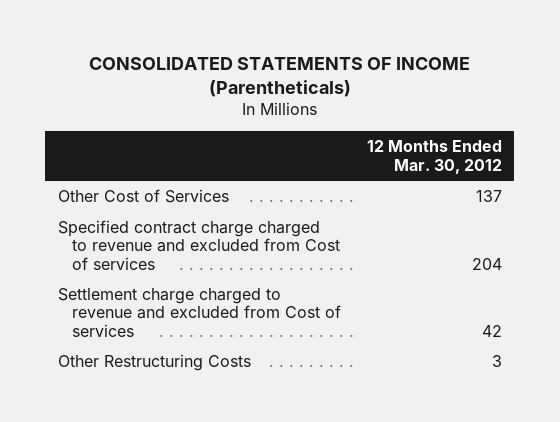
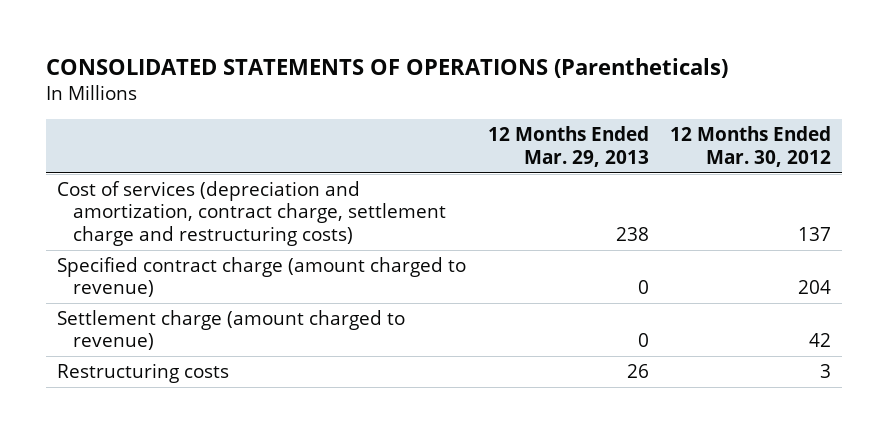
- CONSOLIDATED STATEMENTS OF INCOME (Parentheticals)
+ CONSOLIDATED STATEMENTS OF OPERATIONS (Parentheticals)
- | 12 Months Ended Mar. 30, 2012
+ | 12 Months Ended Mar. 29, 2013 | 12 Months Ended Mar. 30, 2012
- Other Cost of Services | 137
- Specified contract charge charged to revenue and excluded from Cost of services | 204
- Settlement charge charged to revenue and excluded from Cost of services | 42
- Other Restructuring Costs | 3
+ Cost of services (depreciation and amortization, contract charge, settlement charge and restructuring costs) | 238 | 137
+ Specified contract charge (amount charged to revenue) | 0 | 204
+ Settlement charge (amount charged to revenue) | 0 | 42
+ Restructuring costs | 26 | 3

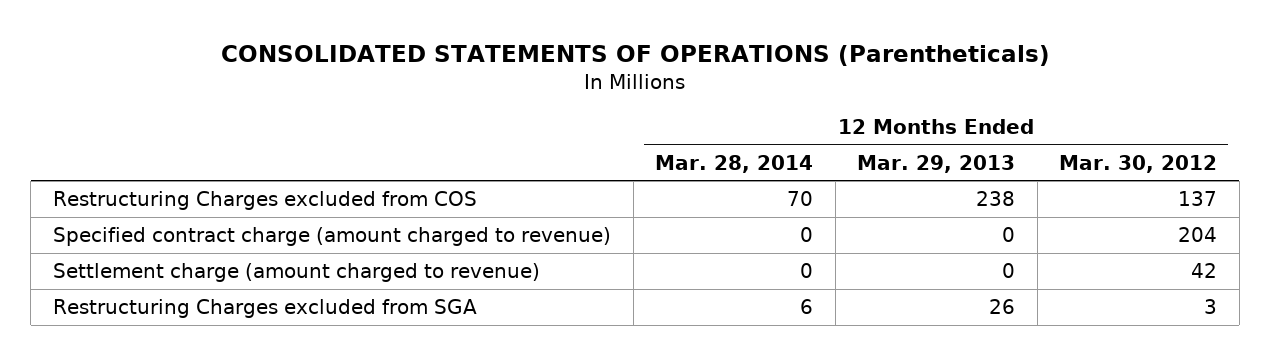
- | 12 Months Ended Mar. 29, 2013 | 12 Months Ended Mar. 30, 2012
+ | 12 Months Ended Mar. 28, 2014 | 12 Months Ended Mar. 29, 2013 | 12 Months Ended Mar. 30, 2012
- Cost of services (depreciation and amortization, contract charge, settlement charge and restructuring costs) | 238 | 137
+ Restructuring Charges excluded from COS | 70 | 238 | 137
- Restructuring costs | 26 | 3
+ Restructuring Charges excluded from SGA | 6 | 26 | 3

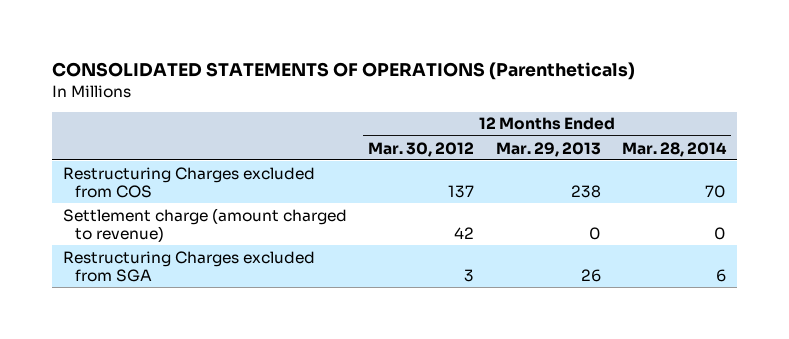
- | 12 Months Ended Mar. 28, 2014 | 12 Months Ended Mar. 29, 2013 | 12 Months Ended Mar. 30, 2012
+ | 12 Months Ended Mar. 30, 2012 | 12 Months Ended Mar. 29, 2013 | 12 Months Ended Mar. 28, 2014
- Specified contract charge (amount charged to revenue) | 0 | 0 | 204

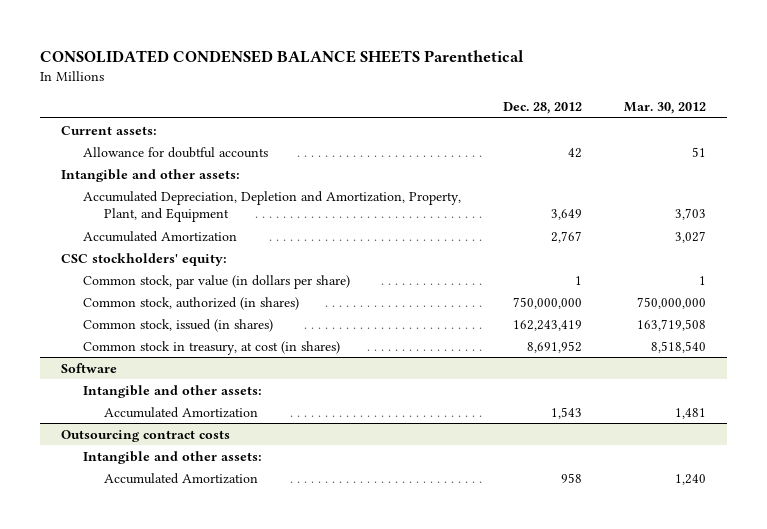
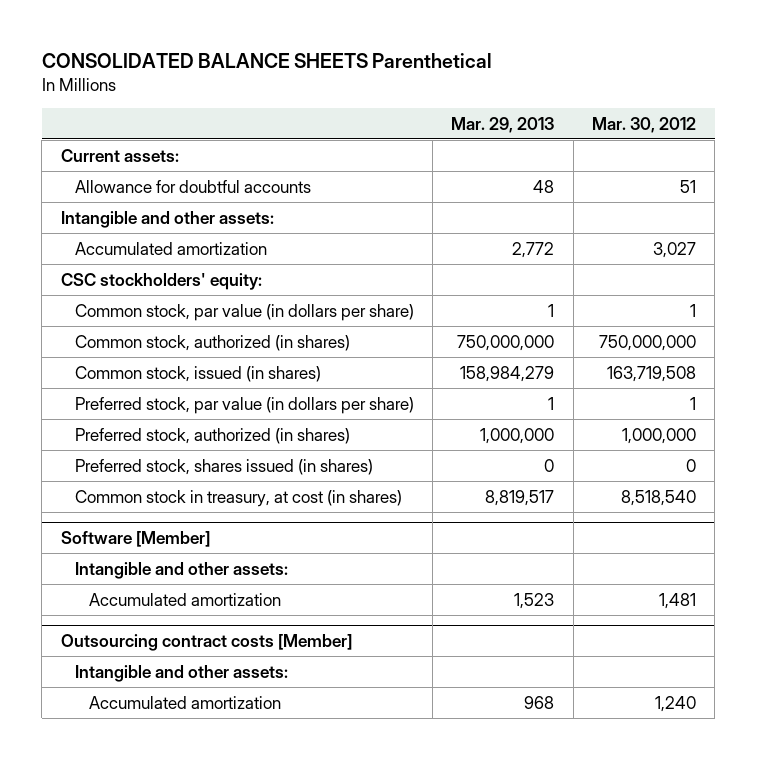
- CONSOLIDATED CONDENSED BALANCE SHEETS Parenthetical
+ CONSOLIDATED BALANCE SHEETS Parenthetical
- | Dec. 28, 2012 | Mar. 30, 2012
+ | Mar. 29, 2013 | Mar. 30, 2012
- Accumulated Depreciation, Depletion and Amortization, Property, Plant, and Equipment | 3,649 | 3,703
- Accumulated Amortization | 2,767 | 3,027
+ Accumulated amortization | 2,772 | 3,027
+ Preferred stock, par value (in dollars per share) | 1 | 1
+ Preferred stock, authorized (in shares) | 1,000,000 | 1,000,000
+ Preferred stock, shares issued (in shares) | 0 | 0
- Software
+ Software [Member]
- Accumulated Amortization | 1,543 | 1,481
- Outsourcing contract costs
+ Accumulated amortization | 1,523 | 1,481
+ Outsourcing contract costs [Member]
- Accumulated Amortization | 958 | 1,240
+ Accumulated amortization | 968 | 1,240

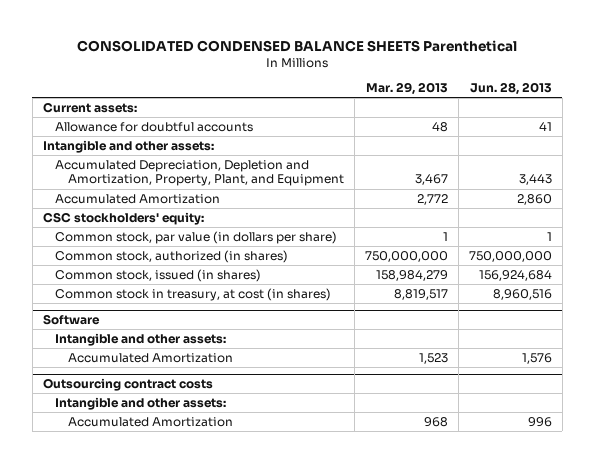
- CONSOLIDATED BALANCE SHEETS Parenthetical
+ CONSOLIDATED CONDENSED BALANCE SHEETS Parenthetical
- | Mar. 29, 2013 | Mar. 30, 2012
+ | Mar. 29, 2013 | Jun. 28, 2013
- Accumulated amortization | 2,772 | 3,027
+ Accumulated Depreciation, Depletion and Amortization, Property, Plant, and Equipment | 3,467 | 3,443
+ Accumulated Amortization | 2,772 | 2,860
- Preferred stock, par value (in dollars per share) | 1 | 1
- Preferred stock, authorized (in shares) | 1,000,000 | 1,000,000
- Preferred stock, shares issued (in shares) | 0 | 0
- Software [Member]
+ Software
- Accumulated amortization | 1,523 | 1,481
- Outsourcing contract costs [Member]
+ Accumulated Amortization | 1,523 | 1,576
+ Outsourcing contract costs
- Accumulated amortization | 968 | 1,240
+ Accumulated Amortization | 968 | 996

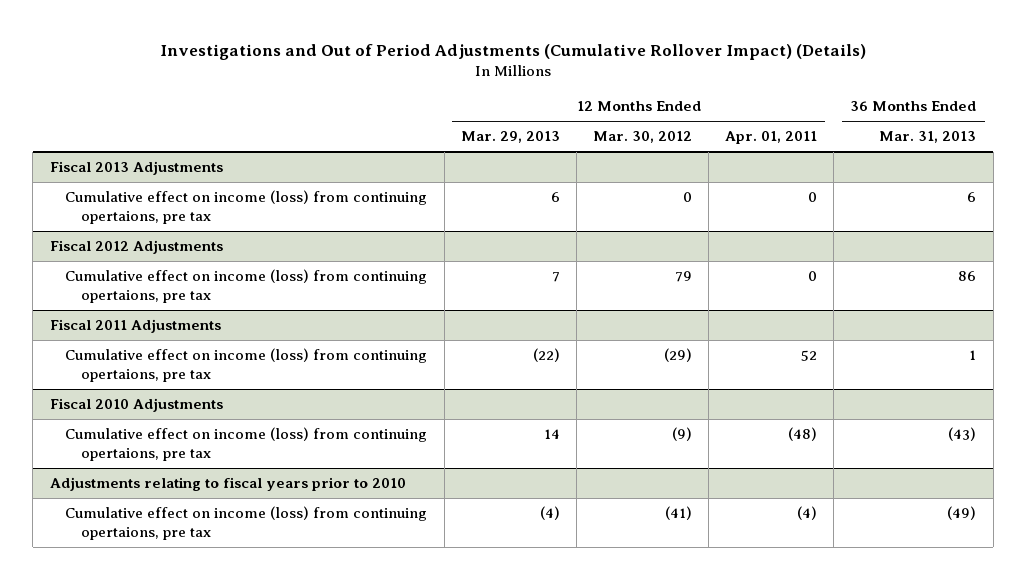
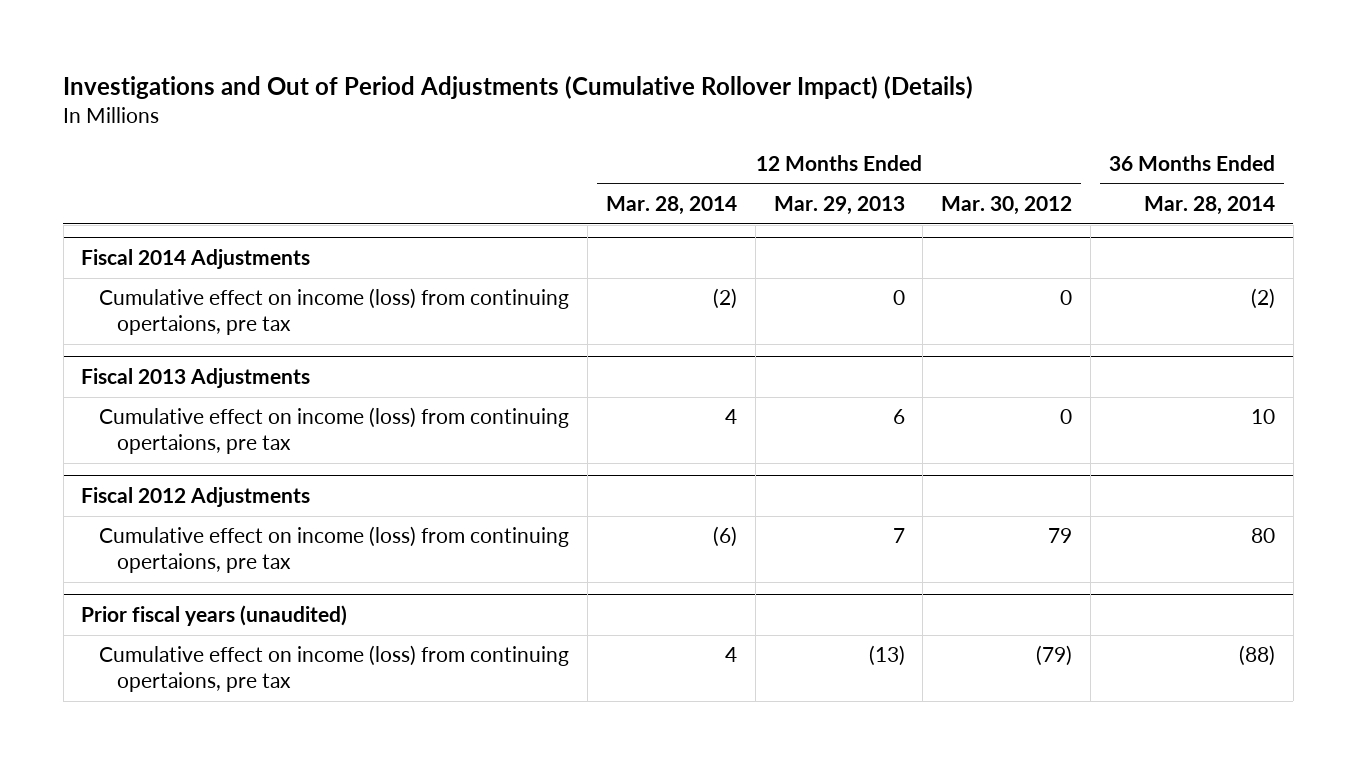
- | 12 Months Ended Mar. 29, 2013 | 12 Months Ended Mar. 30, 2012 | 12 Months Ended Apr. 01, 2011 | 36 Months Ended Mar. 31, 2013
+ | 12 Months Ended Mar. 28, 2014 | 12 Months Ended Mar. 29, 2013 | 12 Months Ended Mar. 30, 2012 | 36 Months Ended Mar. 28, 2014
+ Fiscal 2014 Adjustments
+ Cumulative effect on income (loss) from continuing opertaions, pre tax | (2) | 0 | 0 | (2)
- Fiscal 2011 Adjustments
- Cumulative effect on income (loss) from continuing opertaions, pre tax | (22) | (29) | 52 | 1
- Fiscal 2010 Adjustments
- Cumulative effect on income (loss) from continuing opertaions, pre tax | 14 | (9) | (48) | (43)
- Adjustments relating to fiscal years prior to 2010
- Cumulative effect on income (loss) from continuing opertaions, pre tax | (4) | (41) | (4) | (49)
+ Prior fiscal years (unaudited)
+ Cumulative effect on income (loss) from continuing opertaions, pre tax | 4 | (13) | (79) | (88)

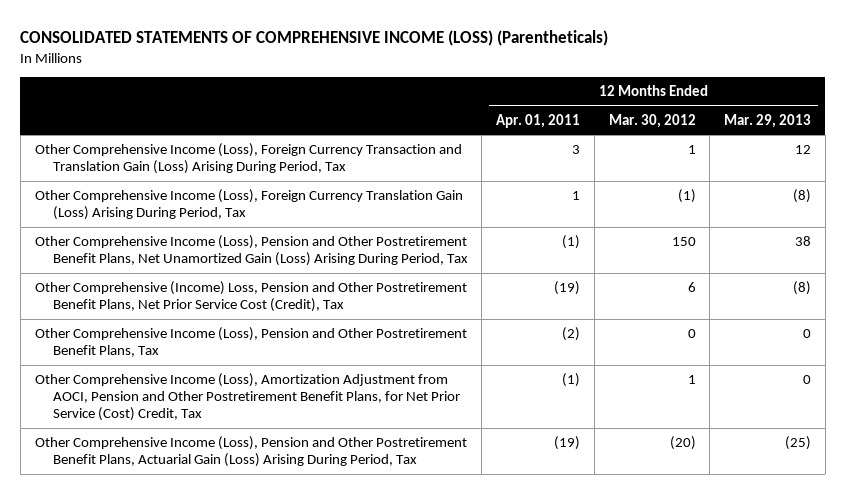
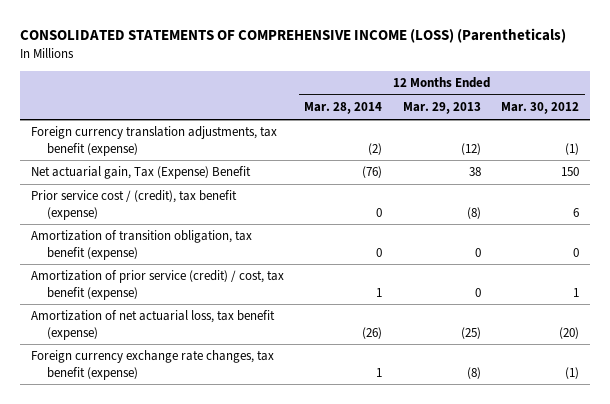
- | 12 Months Ended Apr. 01, 2011 | 12 Months Ended Mar. 30, 2012 | 12 Months Ended Mar. 29, 2013
+ | 12 Months Ended Mar. 28, 2014 | 12 Months Ended Mar. 29, 2013 | 12 Months Ended Mar. 30, 2012
- Other Comprehensive Income (Loss), Foreign Currency Transaction and Translation Gain (Loss) Arising During Period, Tax | 3 | 1 | 12
- Other Comprehensive Income (Loss), Foreign Currency Translation Gain (Loss) Arising During Period, Tax | 1 | (1) | (8)
- Other Comprehensive Income (Loss), Pension and Other Postretirement Benefit Plans, Net Unamortized Gain (Loss) Arising During Period, Tax | (1) | 150 | 38
- Other Comprehensive (Income) Loss, Pension and Other Postretirement Benefit Plans, Net Prior Service Cost (Credit), Tax | (19) | 6 | (8)
- Other Comprehensive Income (Loss), Pension and Other Postretirement Benefit Plans, Tax | (2) | 0 | 0
- Other Comprehensive Income (Loss), Amortization Adjustment from AOCI, Pension and Other Postretirement Benefit Plans, for Net Prior Service (Cost) Credit, Tax | (1) | 1 | 0
- Other Comprehensive Income (Loss), Pension and Other Postretirement Benefit Plans, Actuarial Gain (Loss) Arising During Period, Tax | (19) | (20) | (25)
+ Foreign currency translation adjustments, tax benefit (expense) | (2) | (12) | (1)
+ Net actuarial gain, Tax (Expense) Benefit | (76) | 38 | 150
+ Prior service cost / (credit), tax benefit (expense) | 0 | (8) | 6
+ Amortization of transition obligation, tax benefit (expense) | 0 | 0 | 0
+ Amortization of prior service (credit) / cost, tax benefit (expense) | 1 | 0 | 1
+ Amortization of net actuarial loss, tax benefit (expense) | (26) | (25) | (20)
+ Foreign currency exchange rate changes, tax benefit (expense) | 1 | (8) | (1)

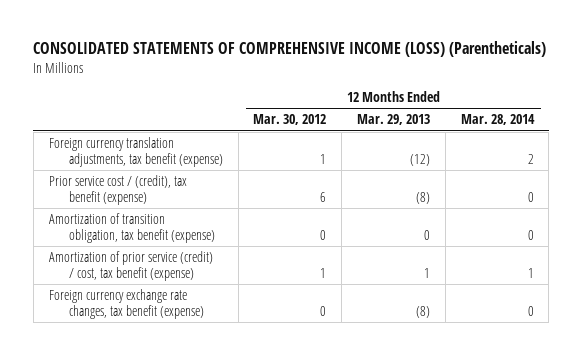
- | 12 Months Ended Mar. 28, 2014 | 12 Months Ended Mar. 29, 2013 | 12 Months Ended Mar. 30, 2012
+ | 12 Months Ended Mar. 30, 2012 | 12 Months Ended Mar. 29, 2013 | 12 Months Ended Mar. 28, 2014
- Foreign currency translation adjustments, tax benefit (expense) | (2) | (12) | (1)
- Net actuarial gain, Tax (Expense) Benefit | (76) | 38 | 150
+ Foreign currency translation adjustments, tax benefit (expense) | 1 | (12) | 2
- Amortization of prior service (credit) / cost, tax benefit (expense) | 1 | 0 | 1
- Amortization of net actuarial loss, tax benefit (expense) | (26) | (25) | (20)
- Foreign currency exchange rate changes, tax benefit (expense) | 1 | (8) | (1)
+ Amortization of prior service (credit) / cost, tax benefit (expense) | 1 | 1 | 1
+ Foreign currency exchange rate changes, tax benefit (expense) | 0 | (8) | 0

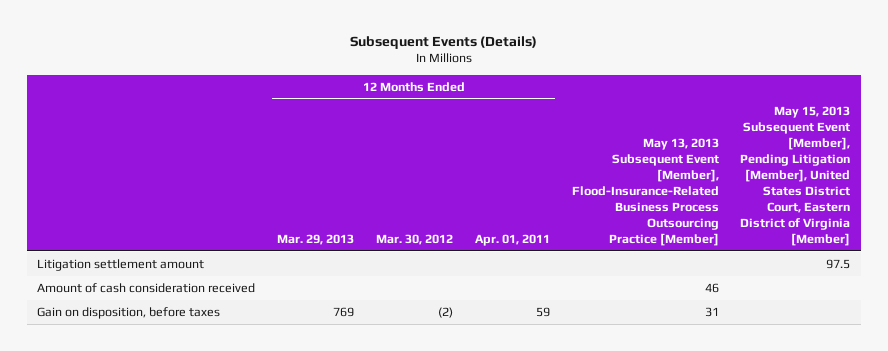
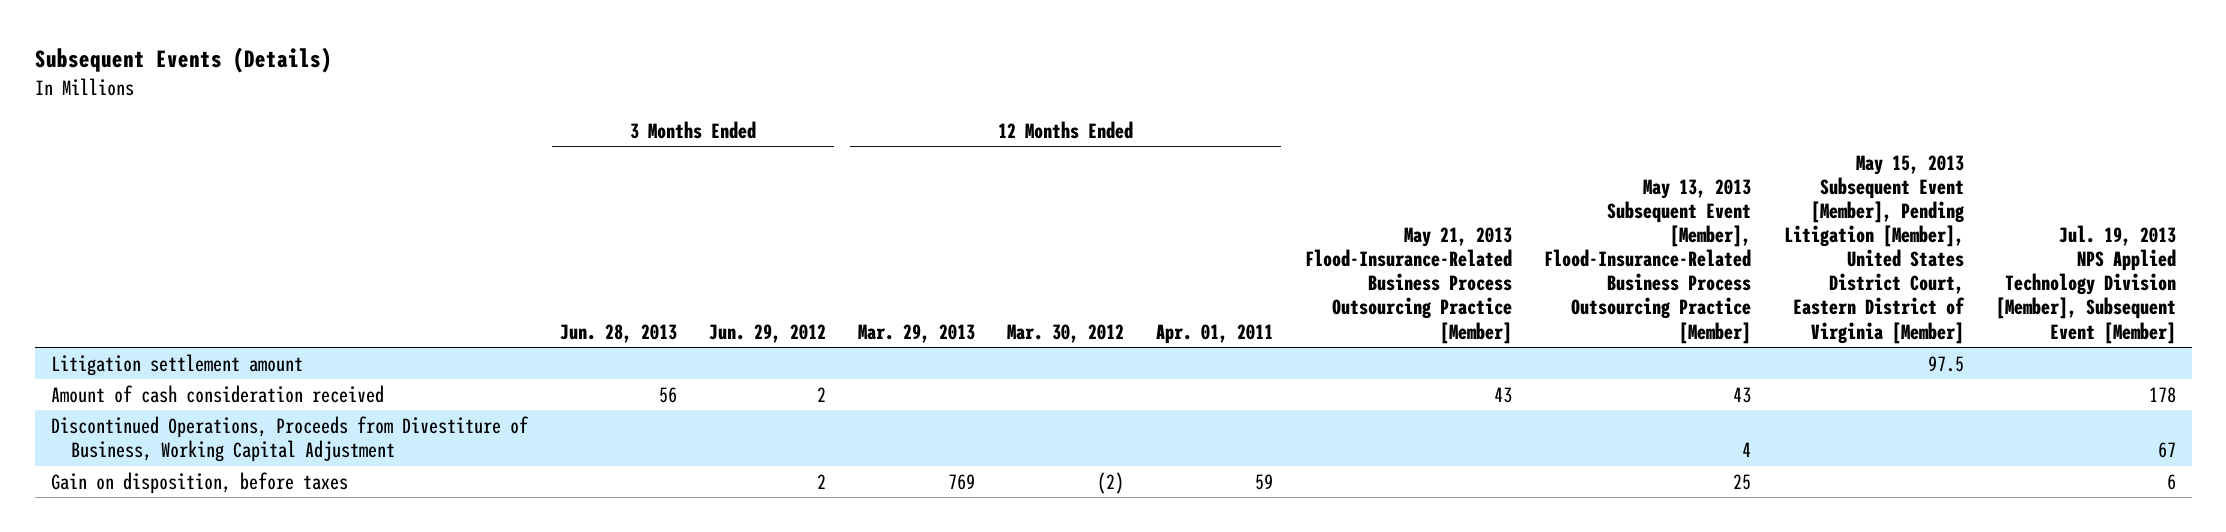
- | 12 Months Ended Mar. 29, 2013 | 12 Months Ended Mar. 30, 2012 | 12 Months Ended Apr. 01, 2011 | May 13, 2013 Subsequent Event [Member], Flood-Insurance-Related Business Process Outsourcing Practice [Member] | May 15, 2013 Subsequent Event [Member], Pending Litigation [Member], United States District Court, Eastern District of Virginia [Member]
+ | 3 Months Ended Jun. 28, 2013 | 3 Months Ended Jun. 29, 2012 | 12 Months Ended Mar. 29, 2013 | 12 Months Ended Mar. 30, 2012 | 12 Months Ended Apr. 01, 2011 | May 21, 2013 Flood-Insurance-Related Business Process Outsourcing Practice [Member] | May 13, 2013 Subsequent Event [Member], Flood-Insurance-Related Business Process Outsourcing Practice [Member] | May 15, 2013 Subsequent Event [Member], Pending Litigation [Member], United States District Court, Eastern District of Virginia [Member] | Jul. 19, 2013 NPS Applied Technology Division [Member], Subsequent Event [Member]
- Amount of cash consideration received | | | | 46 |
- Gain on disposition, before taxes | 769 | (2) | 59 | 31 |
+ Amount of cash consideration received | 56 | 2 | | | | 43 | 43 | | 178
+ Discontinued Operations, Proceeds from Divestiture of Business, Working Capital Adjustment | | | | | | | 4 | | 67
+ Gain on disposition, before taxes | | 2 | 769 | (2) | 59 | | 25 | | 6

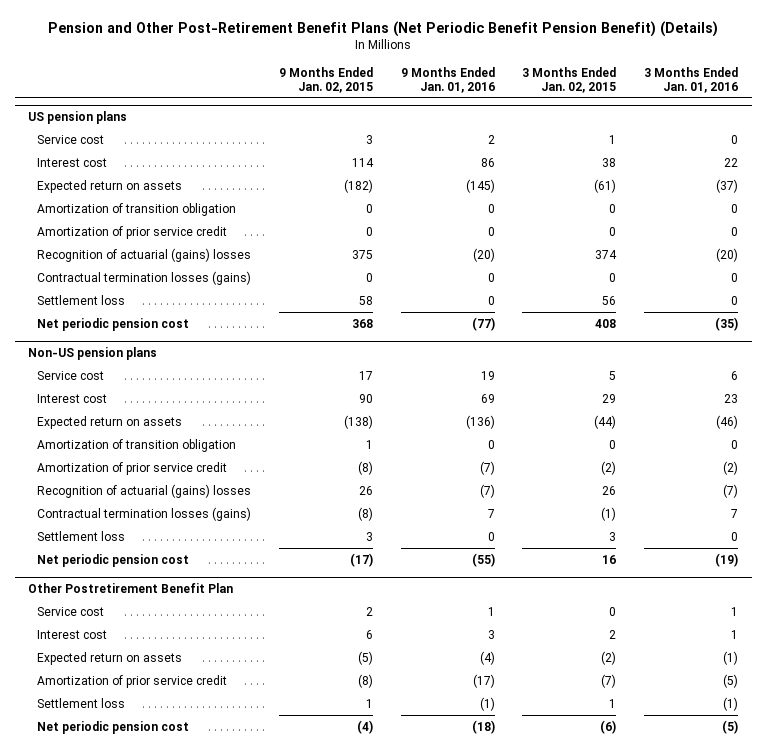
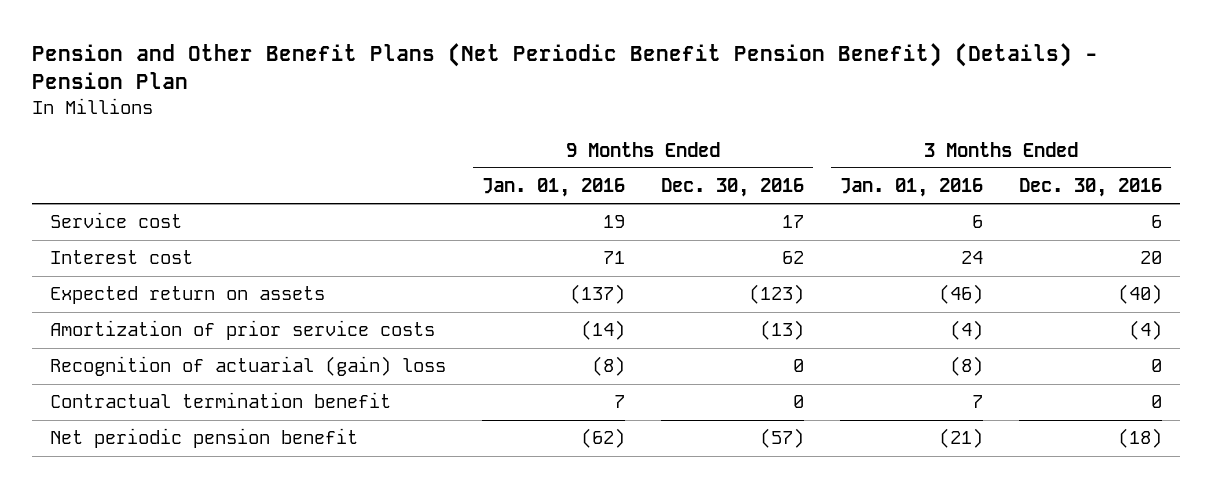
- Pension and Other Post-Retirement Benefit Plans (Net Periodic Benefit Pension Benefit) (Details)
+ Pension and Other Benefit Plans (Net Periodic Benefit Pension Benefit) (Details) - Pension Plan
- | 9 Months Ended Jan. 02, 2015 | 9 Months Ended Jan. 01, 2016 | 3 Months Ended Jan. 02, 2015 | 3 Months Ended Jan. 01, 2016
+ | 9 Months Ended Jan. 01, 2016 | 9 Months Ended Dec. 30, 2016 | 3 Months Ended Jan. 01, 2016 | 3 Months Ended Dec. 30, 2016
- US pension plans
- Service cost | 3 | 2 | 1 | 0
- Interest cost | 114 | 86 | 38 | 22
- Expected return on assets | (182) | (145) | (61) | (37)
- Amortization of transition obligation | 0 | 0 | 0 | 0
- Amortization of prior service credit | 0 | 0 | 0 | 0
- Recognition of actuarial (gains) losses | 375 | (20) | 374 | (20)
- Contractual termination losses (gains) | 0 | 0 | 0 | 0
- Settlement loss | 58 | 0 | 56 | 0
- Net periodic pension cost | 368 | (77) | 408 | (35)
- Non-US pension plans
- Interest cost | 90 | 69 | 29 | 23
- Expected return on assets | (138) | (136) | (44) | (46)
- Amortization of transition obligation | 1 | 0 | 0 | 0
- Amortization of prior service credit | (8) | (7) | (2) | (2)
- Recognition of actuarial (gains) losses | 26 | (7) | 26 | (7)
- Contractual termination losses (gains) | (8) | 7 | (1) | 7
- Settlement loss | 3 | 0 | 3 | 0
- Net periodic pension cost | (17) | (55) | 16 | (19)
- Other Postretirement Benefit Plan
- Service cost | 2 | 1 | 0 | 1
- Interest cost | 6 | 3 | 2 | 1
- Expected return on assets | (5) | (4) | (2) | (1)
- Amortization of prior service credit | (8) | (17) | (7) | (5)
- Settlement loss | 1 | (1) | 1 | (1)
- Net periodic pension cost | (4) | (18) | (6) | (5)
+ Interest cost | 71 | 62 | 24 | 20
+ Expected return on assets | (137) | (123) | (46) | (40)
+ Amortization of prior service costs | (14) | (13) | (4) | (4)
+ Recognition of actuarial (gain) loss | (8) | 0 | (8) | 0
+ Contractual termination benefit | 7 | 0 | 7 | 0
+ Net periodic pension benefit | (62) | (57) | (21) | (18)

